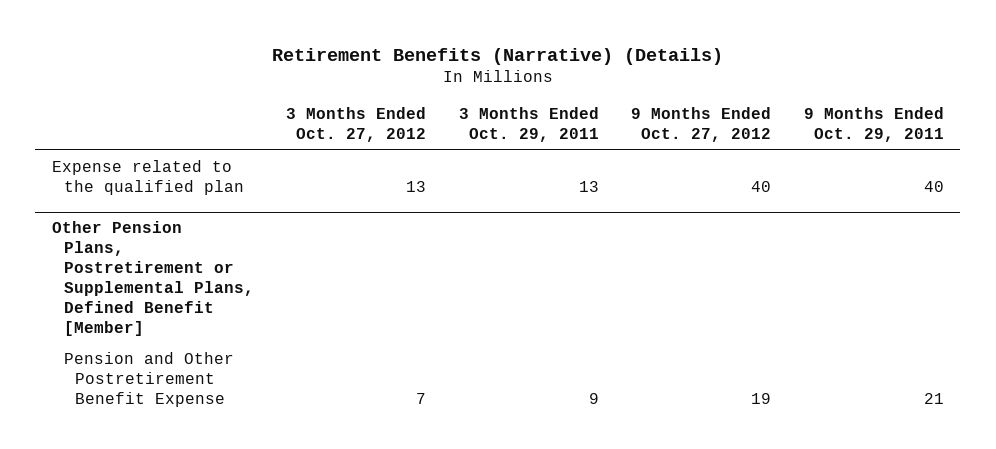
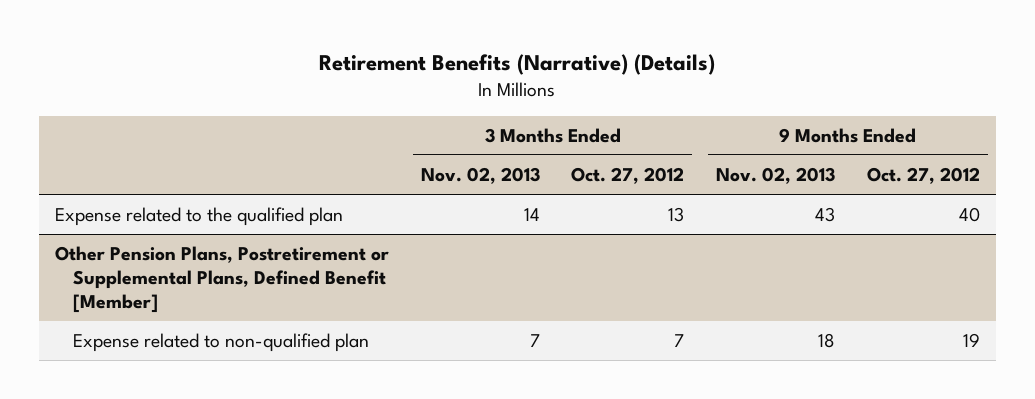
- | 3 Months Ended Oct. 27, 2012 | 3 Months Ended Oct. 29, 2011 | 9 Months Ended Oct. 27, 2012 | 9 Months Ended Oct. 29, 2011
+ | 3 Months Ended Nov. 02, 2013 | 3 Months Ended Oct. 27, 2012 | 9 Months Ended Nov. 02, 2013 | 9 Months Ended Oct. 27, 2012
@ Other Pension Plans, Postretirement or Supplemental Plans, Defined Benefit [Member]
- Pension and Other Postretirement Benefit Expense | 7 | 9 | 19 | 21
+ Expense related to non-qualified plan | 7 | 7 | 18 | 19

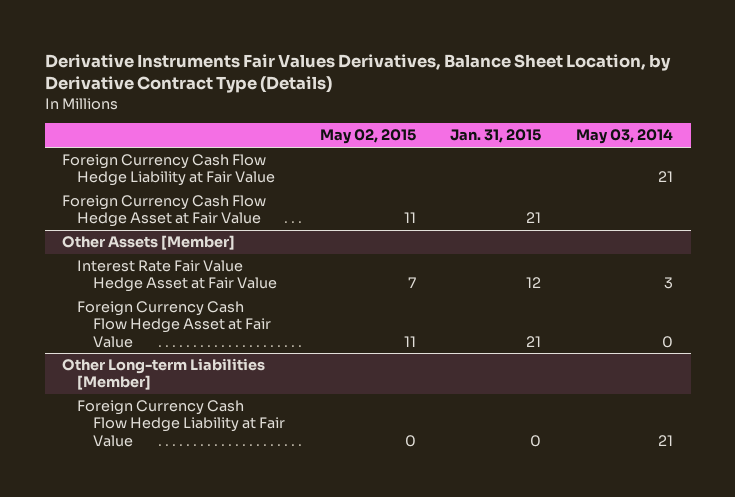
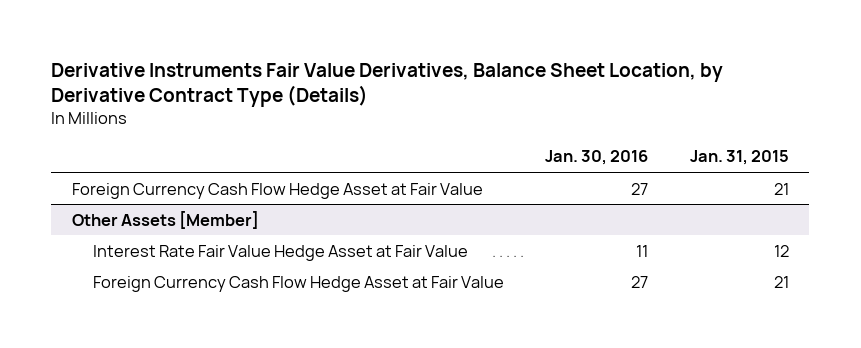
- Derivative Instruments Fair Values Derivatives, Balance Sheet Location, by Derivative Contract Type (Details)
+ Derivative Instruments Fair Value Derivatives, Balance Sheet Location, by Derivative Contract Type (Details)
- | May 02, 2015 | Jan. 31, 2015 | May 03, 2014
+ | Jan. 30, 2016 | Jan. 31, 2015
- Foreign Currency Cash Flow Hedge Liability at Fair Value | | | 21
- Other Long-term Liabilities [Member]
- Foreign Currency Cash Flow Hedge Liability at Fair Value | 0 | 0 | 21

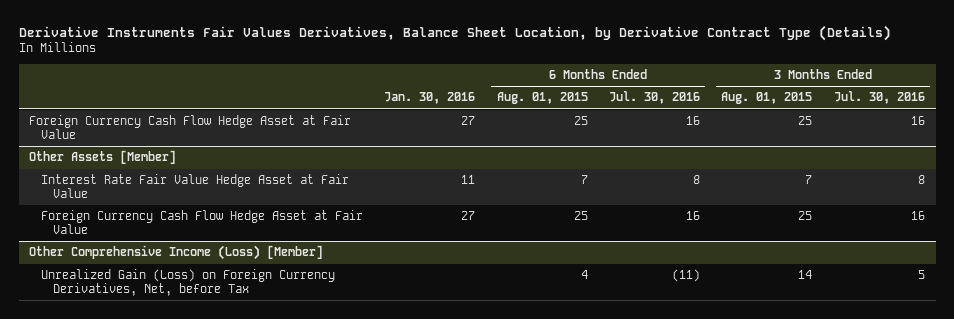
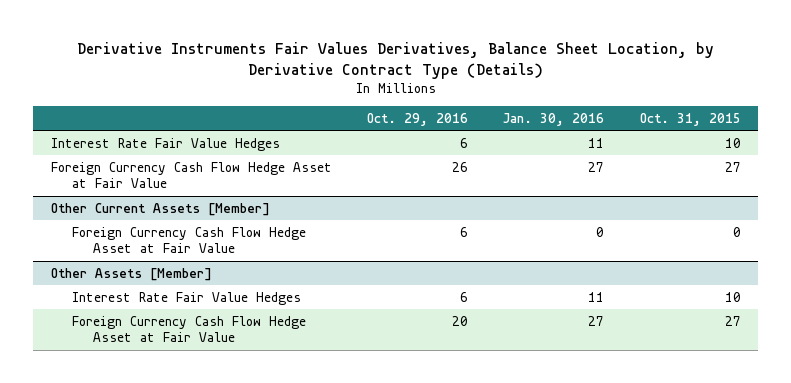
- | Jan. 30, 2016 | 6 Months Ended Aug. 01, 2015 | 6 Months Ended Jul. 30, 2016 | 3 Months Ended Aug. 01, 2015 | 3 Months Ended Jul. 30, 2016
+ | Oct. 29, 2016 | Jan. 30, 2016 | Oct. 31, 2015
+ Interest Rate Fair Value Hedges | 6 | 11 | 10
+ Other Current Assets [Member]
+ Foreign Currency Cash Flow Hedge Asset at Fair Value | 6 | 0 | 0
@ Other Assets [Member]
- Interest Rate Fair Value Hedge Asset at Fair Value | 11 | 7 | 8 | 7 | 8
+ Interest Rate Fair Value Hedges | 6 | 11 | 10
- Other Comprehensive Income (Loss) [Member]
- Unrealized Gain (Loss) on Foreign Currency Derivatives, Net, before Tax | | 4 | (11) | 14 | 5

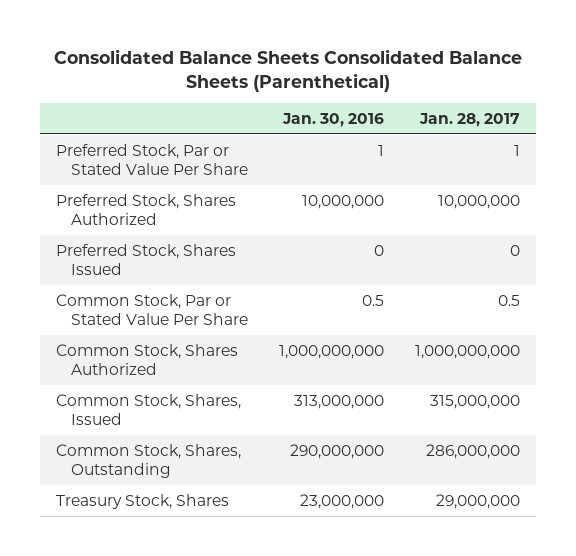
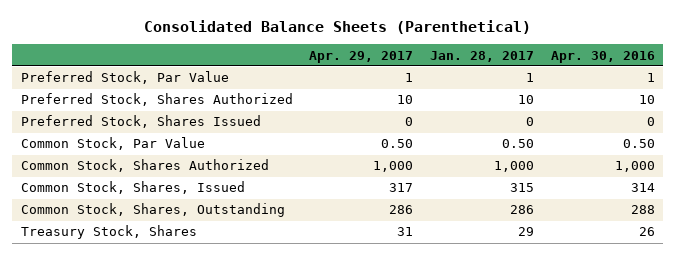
- Consolidated Balance Sheets Consolidated Balance Sheets (Parenthetical)
+ Consolidated Balance Sheets (Parenthetical)
- | Jan. 30, 2016 | Jan. 28, 2017
+ | Apr. 29, 2017 | Jan. 28, 2017 | Apr. 30, 2016
- Preferred Stock, Par or Stated Value Per Share | 1 | 1
- Preferred Stock, Shares Authorized | 10,000,000 | 10,000,000
+ Preferred Stock, Par Value | 1 | 1 | 1
+ Preferred Stock, Shares Authorized | 10 | 10 | 10
- Common Stock, Par or Stated Value Per Share | 0.5 | 0.5
- Common Stock, Shares Authorized | 1,000,000,000 | 1,000,000,000
- Common Stock, Shares, Issued | 313,000,000 | 315,000,000
- Common Stock, Shares, Outstanding | 290,000,000 | 286,000,000
- Treasury Stock, Shares | 23,000,000 | 29,000,000
+ Common Stock, Par Value | 0.50 | 0.50 | 0.50
+ Common Stock, Shares Authorized | 1,000 | 1,000 | 1,000
+ Common Stock, Shares, Issued | 317 | 315 | 314
+ Common Stock, Shares, Outstanding | 286 | 286 | 288
+ Treasury Stock, Shares | 31 | 29 | 26

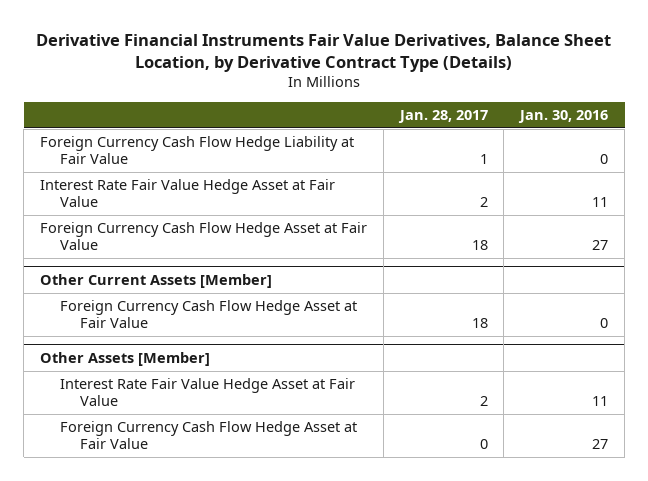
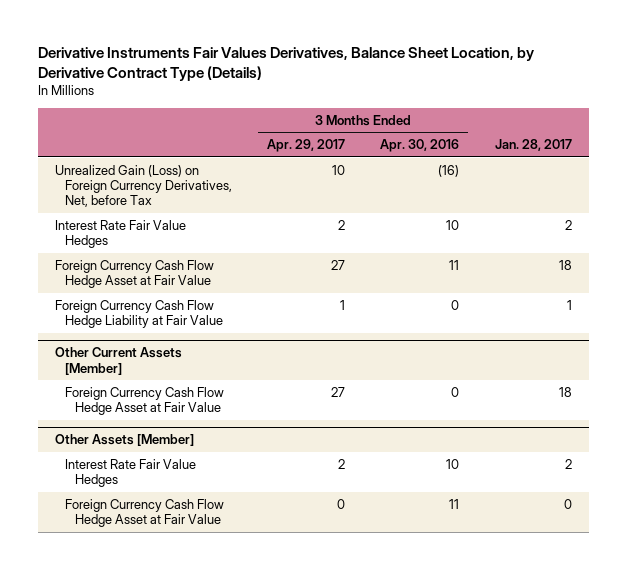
- Derivative Financial Instruments Fair Value Derivatives, Balance Sheet Location, by Derivative Contract Type (Details)
+ Derivative Instruments Fair Values Derivatives, Balance Sheet Location, by Derivative Contract Type (Details)
- | Jan. 28, 2017 | Jan. 30, 2016
+ | 3 Months Ended Apr. 29, 2017 | 3 Months Ended Apr. 30, 2016 | Jan. 28, 2017
- Interest Rate Fair Value Hedge Asset at Fair Value | 2 | 11
+ Unrealized Gain (Loss) on Foreign Currency Derivatives, Net, before Tax | 10 | (16) |
+ Interest Rate Fair Value Hedges | 2 | 10 | 2
moved down: Foreign Currency Cash Flow Hedge Liability at Fair Value | 1 | 0 | 1
@ Other Assets [Member]
- Interest Rate Fair Value Hedge Asset at Fair Value | 2 | 11
+ Interest Rate Fair Value Hedges | 2 | 10 | 2

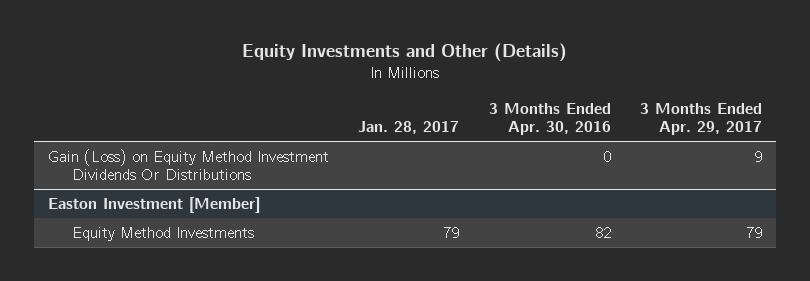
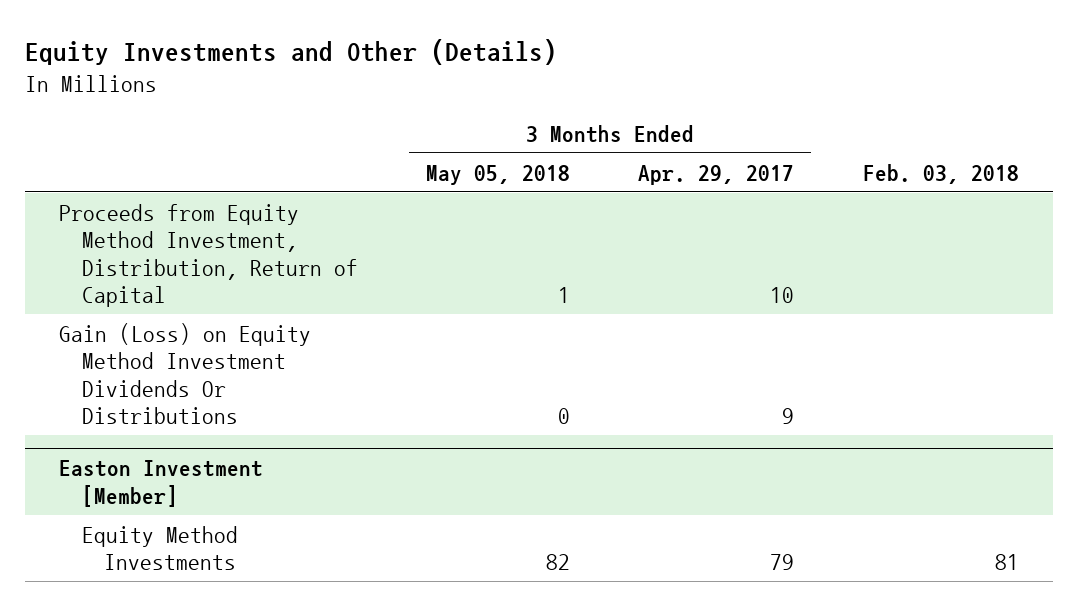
- | Jan. 28, 2017 | 3 Months Ended Apr. 30, 2016 | 3 Months Ended Apr. 29, 2017
+ | 3 Months Ended May 05, 2018 | 3 Months Ended Apr. 29, 2017 | Feb. 03, 2018
+ Proceeds from Equity Method Investment, Distribution, Return of Capital | 1 | 10 |

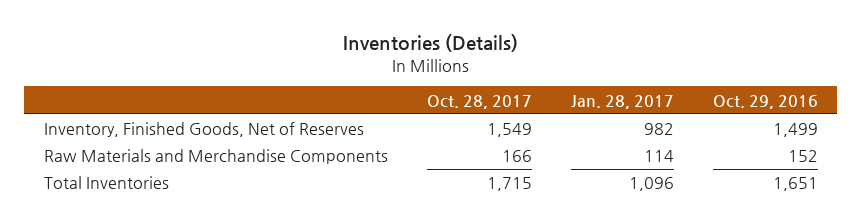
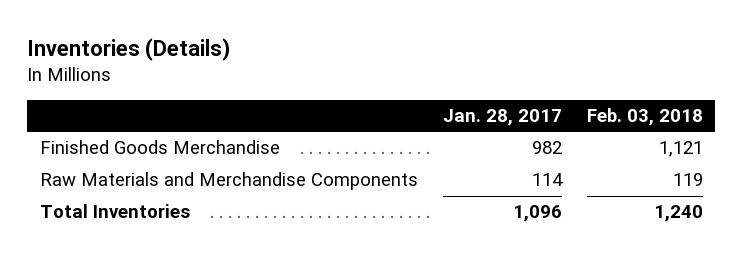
- | Oct. 28, 2017 | Jan. 28, 2017 | Oct. 29, 2016
+ | Jan. 28, 2017 | Feb. 03, 2018
- Inventory, Finished Goods, Net of Reserves | 1,549 | 982 | 1,499
+ Finished Goods Merchandise | 982 | 1,121

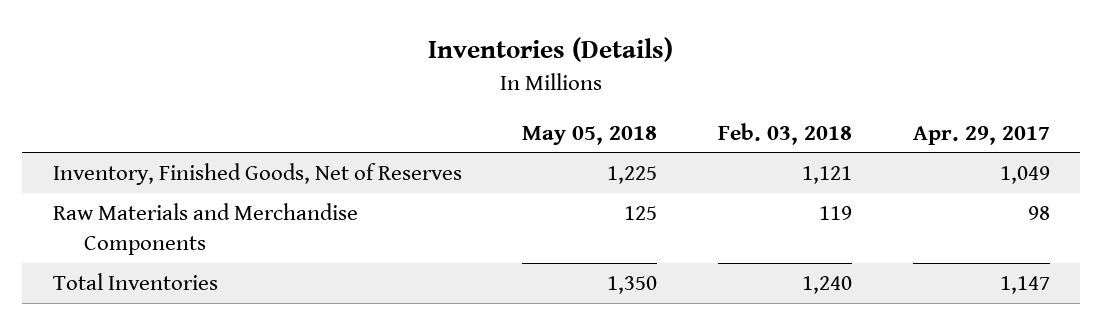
- | Jan. 28, 2017 | Feb. 03, 2018
+ | May 05, 2018 | Feb. 03, 2018 | Apr. 29, 2017
- Finished Goods Merchandise | 982 | 1,121
+ Inventory, Finished Goods, Net of Reserves | 1,225 | 1,121 | 1,049

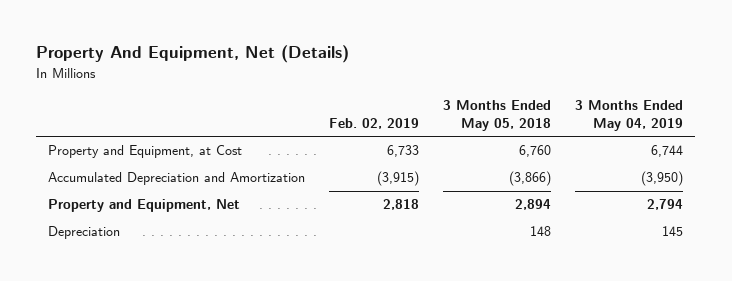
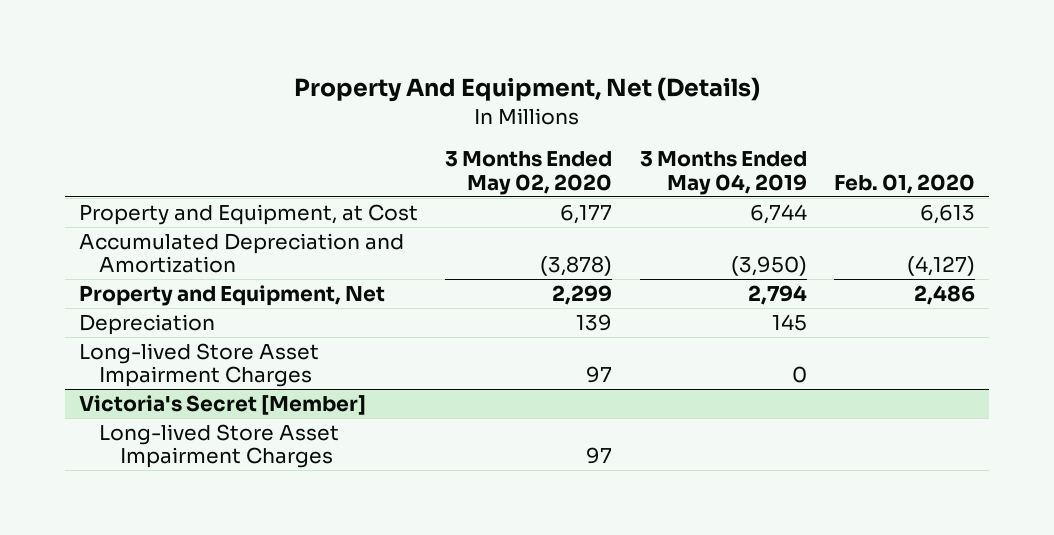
- | Feb. 02, 2019 | 3 Months Ended May 05, 2018 | 3 Months Ended May 04, 2019
+ | 3 Months Ended May 02, 2020 | 3 Months Ended May 04, 2019 | Feb. 01, 2020
+ Long-lived Store Asset Impairment Charges | 97 | 0 |
+ Victoria's Secret [Member]
+ Long-lived Store Asset Impairment Charges | 97 | |

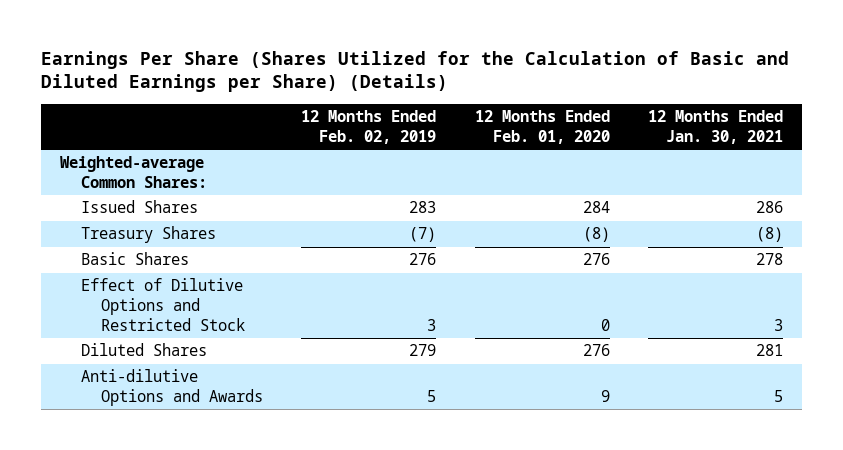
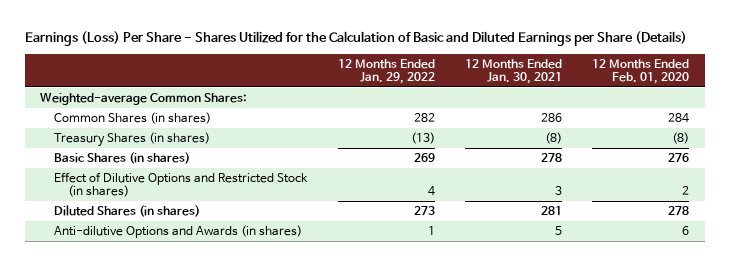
- Earnings Per Share (Shares Utilized for the Calculation of Basic and Diluted Earnings per Share) (Details)
+ Earnings (Loss) Per Share - Shares Utilized for the Calculation of Basic and Diluted Earnings per Share (Details)
- | 12 Months Ended Feb. 02, 2019 | 12 Months Ended Feb. 01, 2020 | 12 Months Ended Jan. 30, 2021
+ | 12 Months Ended Jan. 29, 2022 | 12 Months Ended Jan. 30, 2021 | 12 Months Ended Feb. 01, 2020
- Issued Shares | 283 | 284 | 286
- Treasury Shares | (7) | (8) | (8)
- Basic Shares | 276 | 276 | 278
- Effect of Dilutive Options and Restricted Stock | 3 | 0 | 3
- Diluted Shares | 279 | 276 | 281
- Anti-dilutive Options and Awards | 5 | 9 | 5
+ Common Shares (in shares) | 282 | 286 | 284
+ Treasury Shares (in shares) | (13) | (8) | (8)
+ Basic Shares (in shares) | 269 | 278 | 276
+ Effect of Dilutive Options and Restricted Stock (in shares) | 4 | 3 | 2
+ Diluted Shares (in shares) | 273 | 281 | 278
+ Anti-dilutive Options and Awards (in shares) | 1 | 5 | 6

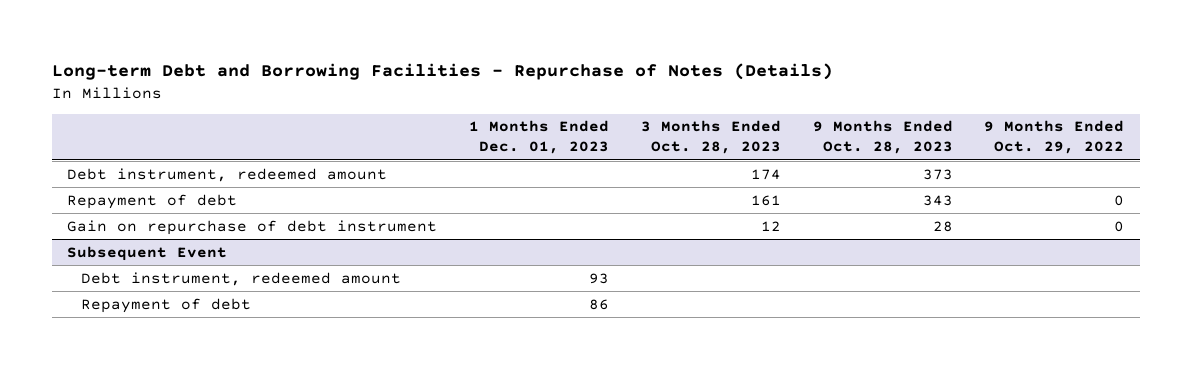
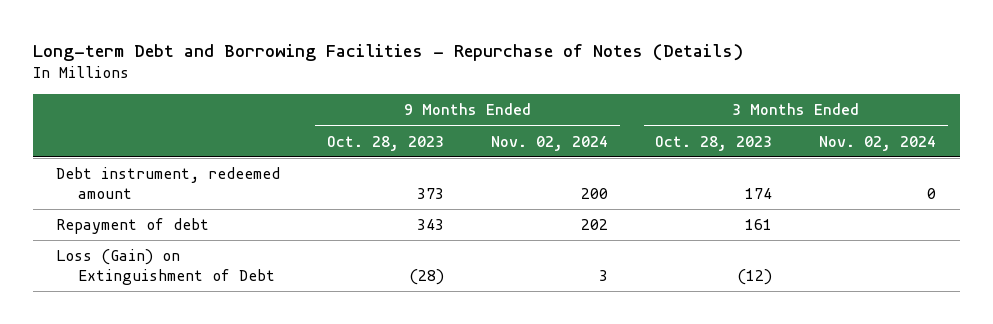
- | 1 Months Ended Dec. 01, 2023 | 3 Months Ended Oct. 28, 2023 | 9 Months Ended Oct. 28, 2023 | 9 Months Ended Oct. 29, 2022
+ | 9 Months Ended Oct. 28, 2023 | 9 Months Ended Nov. 02, 2024 | 3 Months Ended Oct. 28, 2023 | 3 Months Ended Nov. 02, 2024
- Gain on repurchase of debt instrument | | 12 | 28 | 0
- Subsequent Event
- Debt instrument, redeemed amount | 93 | | |
- Repayment of debt | 86 | | |
+ Loss (Gain) on Extinguishment of Debt | (28) | 3 | (12) |

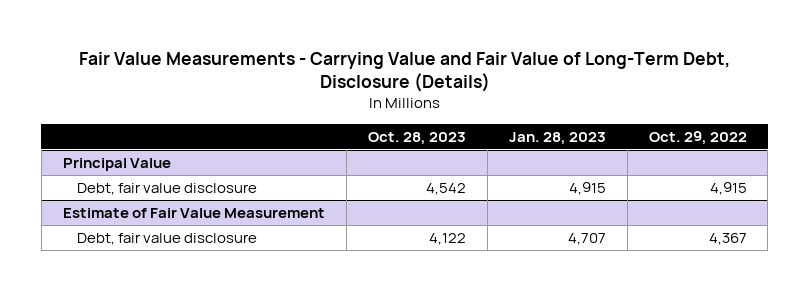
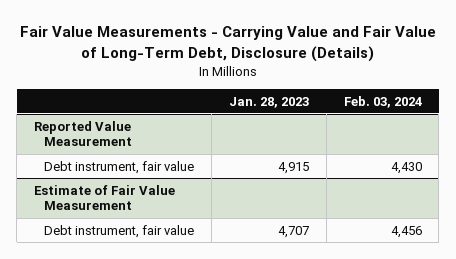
- | Oct. 28, 2023 | Jan. 28, 2023 | Oct. 29, 2022
+ | Jan. 28, 2023 | Feb. 03, 2024
- Principal Value
- Debt, fair value disclosure | 4,542 | 4,915 | 4,915
+ Reported Value Measurement
+ Debt instrument, fair value | 4,915 | 4,430
@ Estimate of Fair Value Measurement
- Debt, fair value disclosure | 4,122 | 4,707 | 4,367
+ Debt instrument, fair value | 4,707 | 4,456

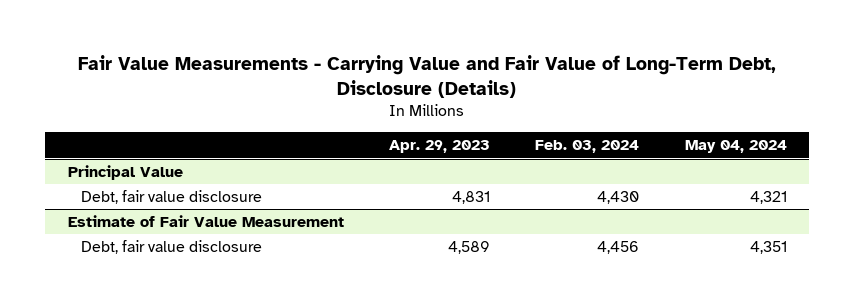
- | Jan. 28, 2023 | Feb. 03, 2024
+ | Apr. 29, 2023 | Feb. 03, 2024 | May 04, 2024
- Reported Value Measurement
- Debt instrument, fair value | 4,915 | 4,430
+ Principal Value
+ Debt, fair value disclosure | 4,831 | 4,430 | 4,321
@ Estimate of Fair Value Measurement
- Debt instrument, fair value | 4,707 | 4,456
+ Debt, fair value disclosure | 4,589 | 4,456 | 4,351

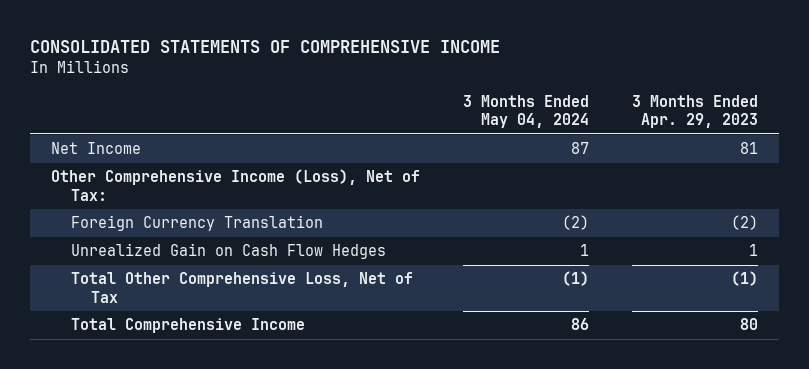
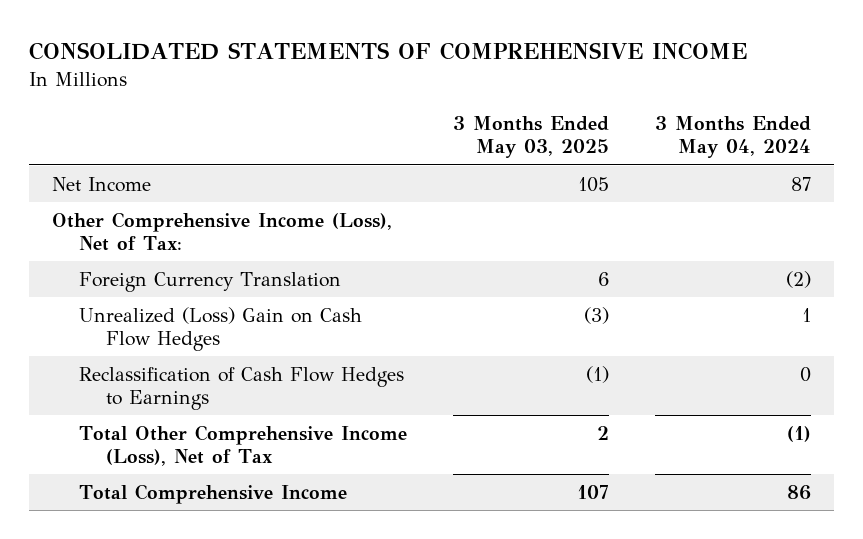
- | 3 Months Ended May 04, 2024 | 3 Months Ended Apr. 29, 2023
+ | 3 Months Ended May 03, 2025 | 3 Months Ended May 04, 2024
- Unrealized Gain on Cash Flow Hedges | 1 | 1
- Total Other Comprehensive Loss, Net of Tax | (1) | (1)
+ Unrealized (Loss) Gain on Cash Flow Hedges | (3) | 1
+ Reclassification of Cash Flow Hedges to Earnings | (1) | 0
+ Total Other Comprehensive Income (Loss), Net of Tax | 2 | (1)

